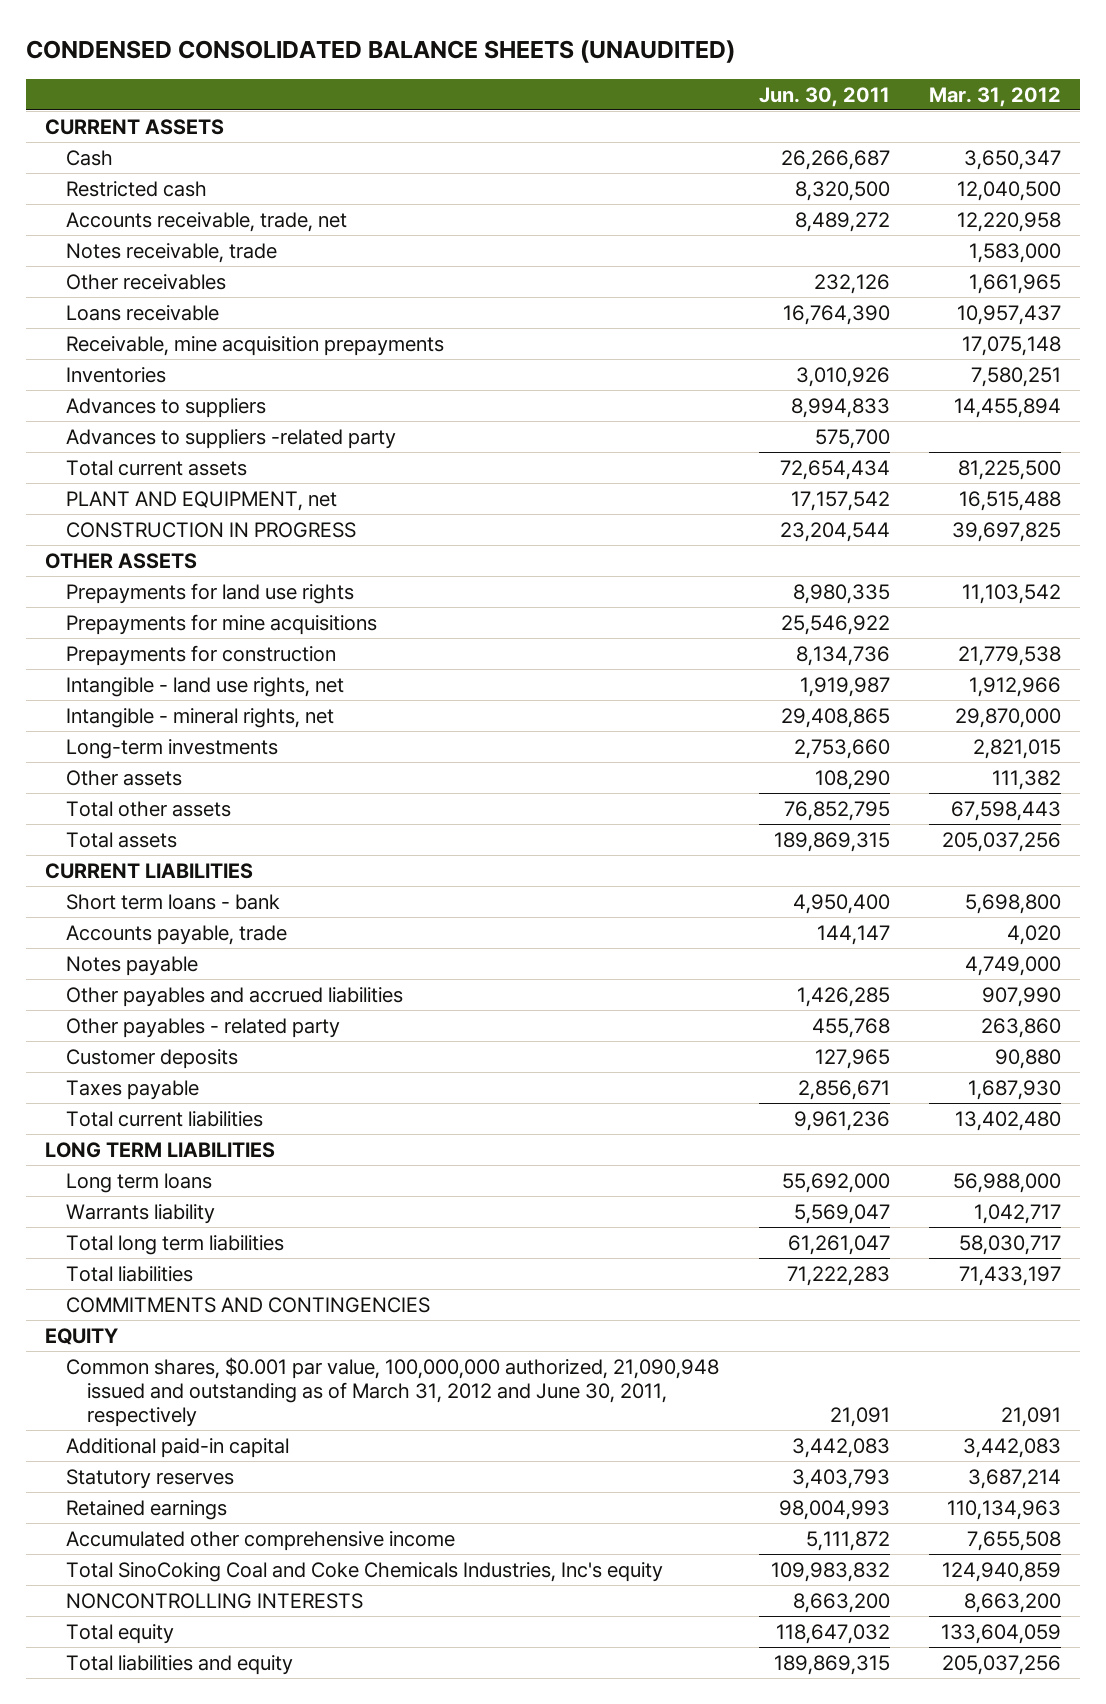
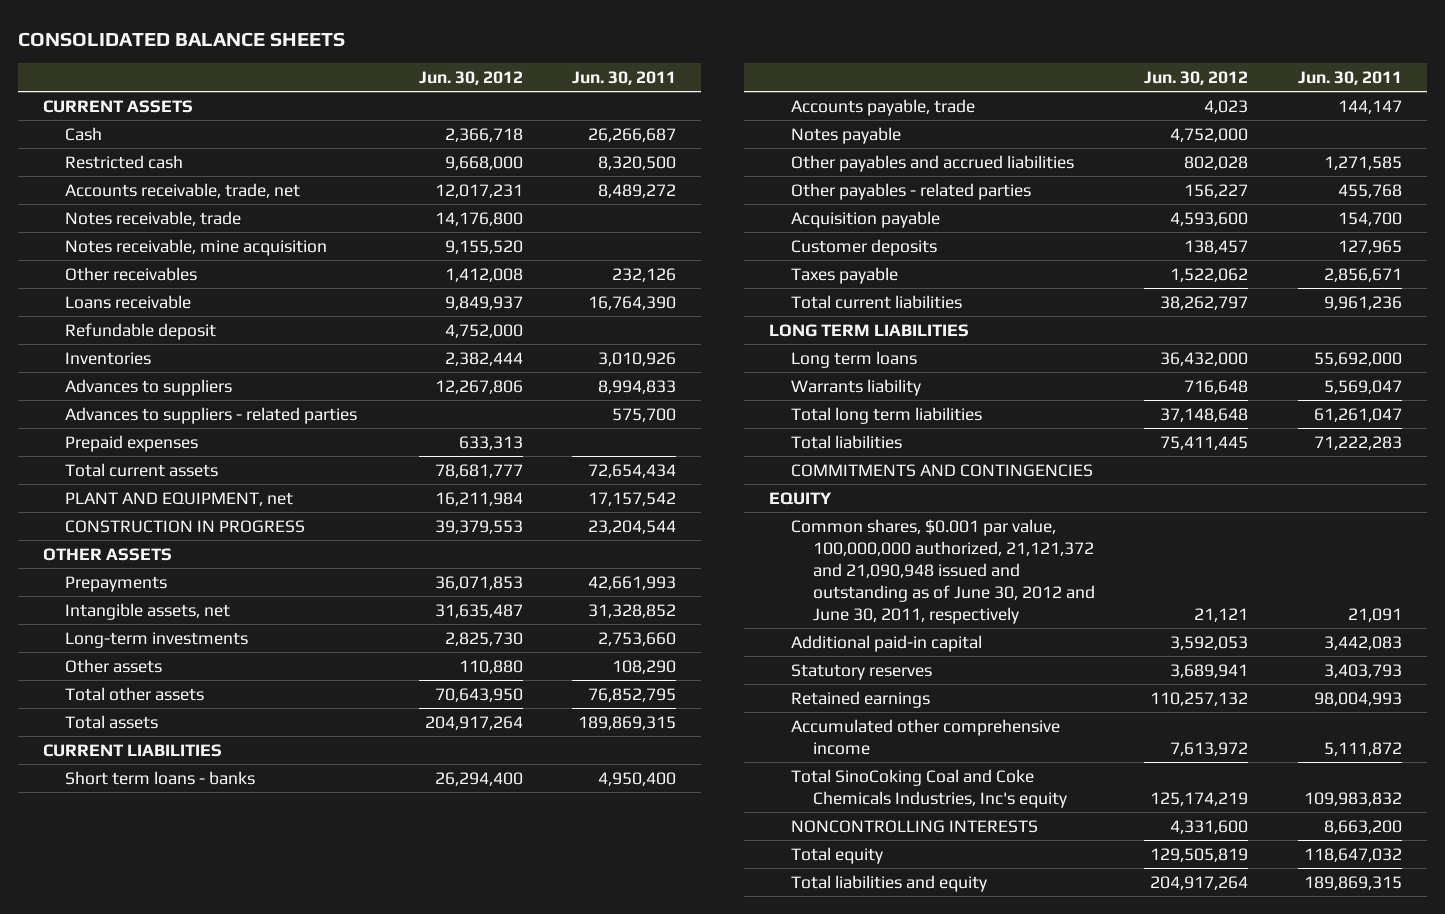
- CONDENSED CONSOLIDATED BALANCE SHEETS (UNAUDITED)
+ CONSOLIDATED BALANCE SHEETS
- | Jun. 30, 2011 | Mar. 31, 2012
+ | Jun. 30, 2012 | Jun. 30, 2011
+ Notes receivable, mine acquisition | 9,155,520 |
- Receivable, mine acquisition prepayments | | 17,075,148
+ Refundable deposit | 4,752,000 |
- Advances to suppliers -related party | 575,700 |
+ Advances to suppliers - related parties | | 575,700
+ Prepaid expenses | 633,313 |
- Prepayments for land use rights | 8,980,335 | 11,103,542
- Prepayments for mine acquisitions | 25,546,922 |
- Prepayments for construction | 8,134,736 | 21,779,538
- Intangible - land use rights, net | 1,919,987 | 1,912,966
- Intangible - mineral rights, net | 29,408,865 | 29,870,000
+ Prepayments | 36,071,853 | 42,661,993
+ Intangible assets, net | 31,635,487 | 31,328,852
- Short term loans - bank | 4,950,400 | 5,698,800
+ Short term loans - banks | 26,294,400 | 4,950,400
- Other payables and accrued liabilities | 1,426,285 | 907,990
- Other payables - related party | 455,768 | 263,860
+ Other payables and accrued liabilities | 802,028 | 1,271,585
+ Other payables - related parties | 156,227 | 455,768
+ Acquisition payable | 4,593,600 | 154,700
- Common shares, $0.001 par value, 100,000,000 authorized, 21,090,948 issued and outstanding as of March 31, 2012 and June 30, 2011, respectively | 21,091 | 21,091
+ Common shares, $0.001 par value, 100,000,000 authorized, 21,121,372 and 21,090,948 issued and outstanding as of June 30, 2012 and June 30, 2011, respectively | 21,121 | 21,091

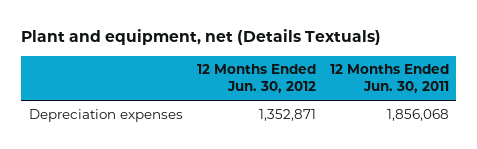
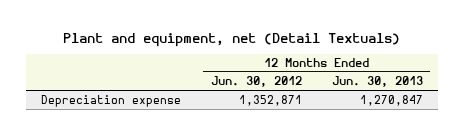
- Plant and equipment, net (Details Textuals)
+ Plant and equipment, net (Detail Textuals)
- | 12 Months Ended Jun. 30, 2012 | 12 Months Ended Jun. 30, 2011
+ | 12 Months Ended Jun. 30, 2012 | 12 Months Ended Jun. 30, 2013
- Depreciation expenses | 1,352,871 | 1,856,068
+ Depreciation expense | 1,352,871 | 1,270,847

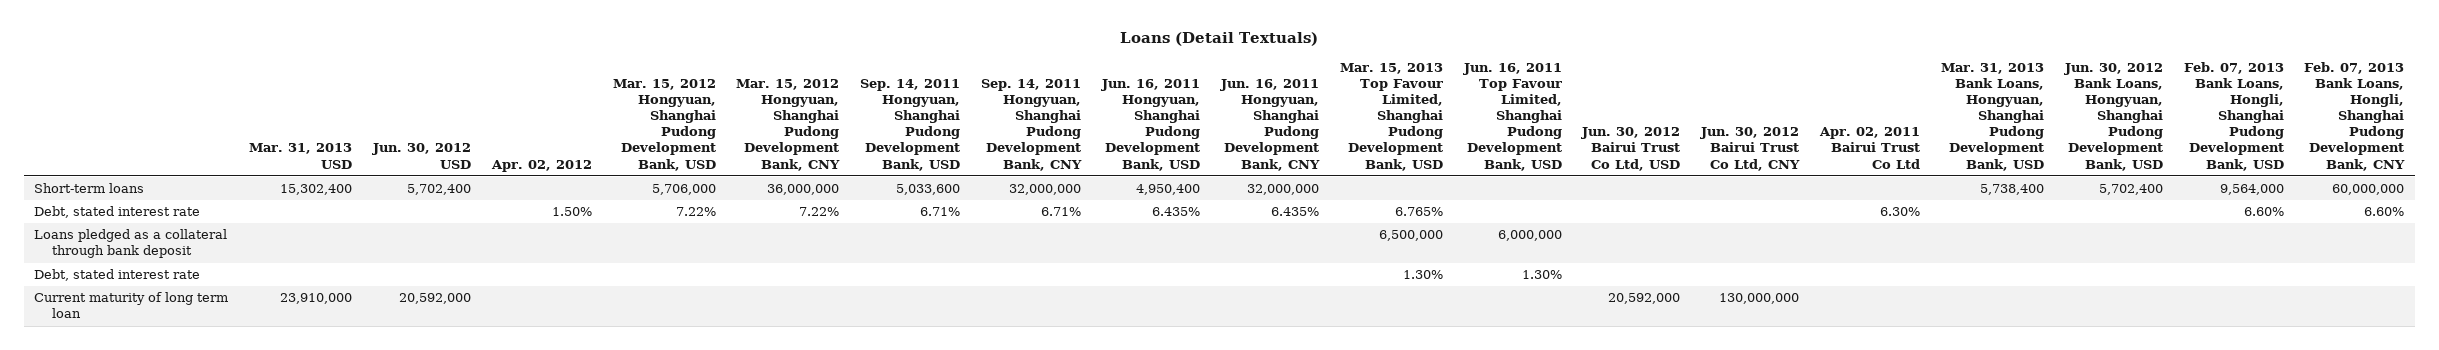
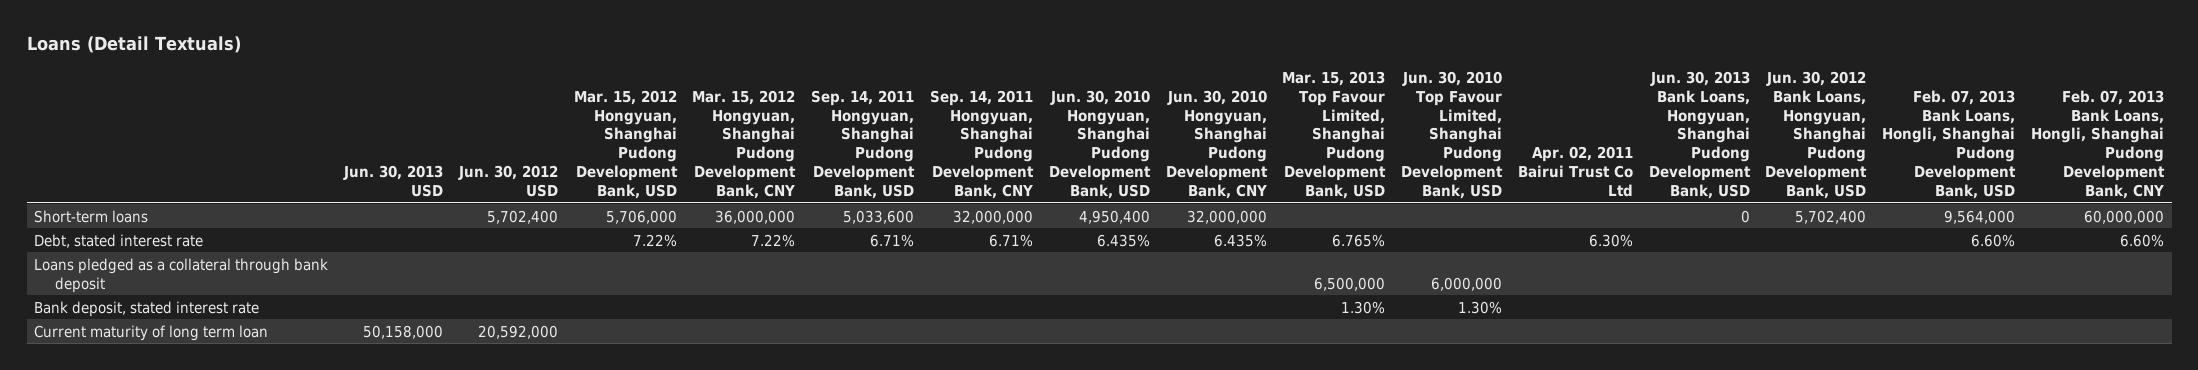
- | Mar. 31, 2013 USD | Jun. 30, 2012 USD | Apr. 02, 2012 | Mar. 15, 2012 Hongyuan, Shanghai Pudong Development Bank, USD | Mar. 15, 2012 Hongyuan, Shanghai Pudong Development Bank, CNY | Sep. 14, 2011 Hongyuan, Shanghai Pudong Development Bank, USD | Sep. 14, 2011 Hongyuan, Shanghai Pudong Development Bank, CNY | Jun. 16, 2011 Hongyuan, Shanghai Pudong Development Bank, USD | Jun. 16, 2011 Hongyuan, Shanghai Pudong Development Bank, CNY | Mar. 15, 2013 Top Favour Limited, Shanghai Pudong Development Bank, USD | Jun. 16, 2011 Top Favour Limited, Shanghai Pudong Development Bank, USD | Jun. 30, 2012 Bairui Trust Co Ltd, USD | Jun. 30, 2012 Bairui Trust Co Ltd, CNY | Apr. 02, 2011 Bairui Trust Co Ltd | Mar. 31, 2013 Bank Loans, Hongyuan, Shanghai Pudong Development Bank, USD | Jun. 30, 2012 Bank Loans, Hongyuan, Shanghai Pudong Development Bank, USD | Feb. 07, 2013 Bank Loans, Hongli, Shanghai Pudong Development Bank, USD | Feb. 07, 2013 Bank Loans, Hongli, Shanghai Pudong Development Bank, CNY
+ | Jun. 30, 2013 USD | Jun. 30, 2012 USD | Mar. 15, 2012 Hongyuan, Shanghai Pudong Development Bank, USD | Mar. 15, 2012 Hongyuan, Shanghai Pudong Development Bank, CNY | Sep. 14, 2011 Hongyuan, Shanghai Pudong Development Bank, USD | Sep. 14, 2011 Hongyuan, Shanghai Pudong Development Bank, CNY | Jun. 30, 2010 Hongyuan, Shanghai Pudong Development Bank, USD | Jun. 30, 2010 Hongyuan, Shanghai Pudong Development Bank, CNY | Mar. 15, 2013 Top Favour Limited, Shanghai Pudong Development Bank, USD | Jun. 30, 2010 Top Favour Limited, Shanghai Pudong Development Bank, USD | Apr. 02, 2011 Bairui Trust Co Ltd | Jun. 30, 2013 Bank Loans, Hongyuan, Shanghai Pudong Development Bank, USD | Jun. 30, 2012 Bank Loans, Hongyuan, Shanghai Pudong Development Bank, USD | Feb. 07, 2013 Bank Loans, Hongli, Shanghai Pudong Development Bank, USD | Feb. 07, 2013 Bank Loans, Hongli, Shanghai Pudong Development Bank, CNY
- Debt, stated interest rate | | | | | | | | | | 1.30% | 1.30% | | | | | | |
+ Bank deposit, stated interest rate | | | | | | | | | 1.30% | 1.30% | | | | |

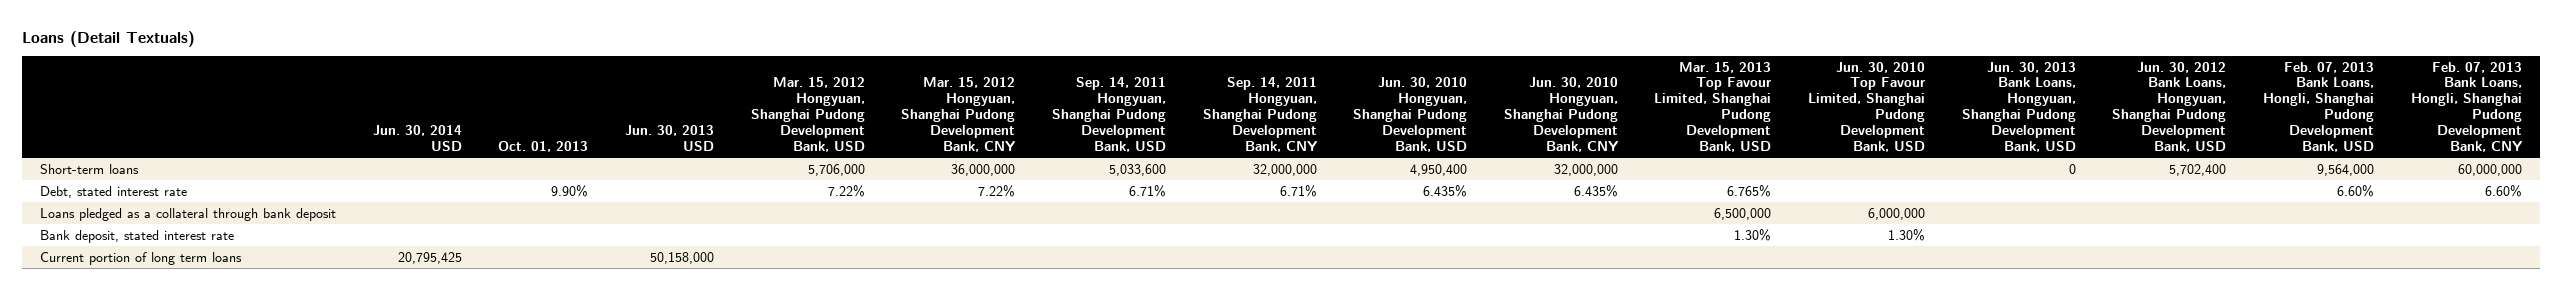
- | Jun. 30, 2013 USD | Jun. 30, 2012 USD | Mar. 15, 2012 Hongyuan, Shanghai Pudong Development Bank, USD | Mar. 15, 2012 Hongyuan, Shanghai Pudong Development Bank, CNY | Sep. 14, 2011 Hongyuan, Shanghai Pudong Development Bank, USD | Sep. 14, 2011 Hongyuan, Shanghai Pudong Development Bank, CNY | Jun. 30, 2010 Hongyuan, Shanghai Pudong Development Bank, USD | Jun. 30, 2010 Hongyuan, Shanghai Pudong Development Bank, CNY | Mar. 15, 2013 Top Favour Limited, Shanghai Pudong Development Bank, USD | Jun. 30, 2010 Top Favour Limited, Shanghai Pudong Development Bank, USD | Apr. 02, 2011 Bairui Trust Co Ltd | Jun. 30, 2013 Bank Loans, Hongyuan, Shanghai Pudong Development Bank, USD | Jun. 30, 2012 Bank Loans, Hongyuan, Shanghai Pudong Development Bank, USD | Feb. 07, 2013 Bank Loans, Hongli, Shanghai Pudong Development Bank, USD | Feb. 07, 2013 Bank Loans, Hongli, Shanghai Pudong Development Bank, CNY
+ | Jun. 30, 2014 USD | Oct. 01, 2013 | Jun. 30, 2013 USD | Mar. 15, 2012 Hongyuan, Shanghai Pudong Development Bank, USD | Mar. 15, 2012 Hongyuan, Shanghai Pudong Development Bank, CNY | Sep. 14, 2011 Hongyuan, Shanghai Pudong Development Bank, USD | Sep. 14, 2011 Hongyuan, Shanghai Pudong Development Bank, CNY | Jun. 30, 2010 Hongyuan, Shanghai Pudong Development Bank, USD | Jun. 30, 2010 Hongyuan, Shanghai Pudong Development Bank, CNY | Mar. 15, 2013 Top Favour Limited, Shanghai Pudong Development Bank, USD | Jun. 30, 2010 Top Favour Limited, Shanghai Pudong Development Bank, USD | Jun. 30, 2013 Bank Loans, Hongyuan, Shanghai Pudong Development Bank, USD | Jun. 30, 2012 Bank Loans, Hongyuan, Shanghai Pudong Development Bank, USD | Feb. 07, 2013 Bank Loans, Hongli, Shanghai Pudong Development Bank, USD | Feb. 07, 2013 Bank Loans, Hongli, Shanghai Pudong Development Bank, CNY
- Current maturity of long term loan | 50,158,000 | 20,592,000 | | | | | | | | | | | | |
+ Current portion of long term loans | 20,795,425 | | 50,158,000 | | | | | | | | | | | |

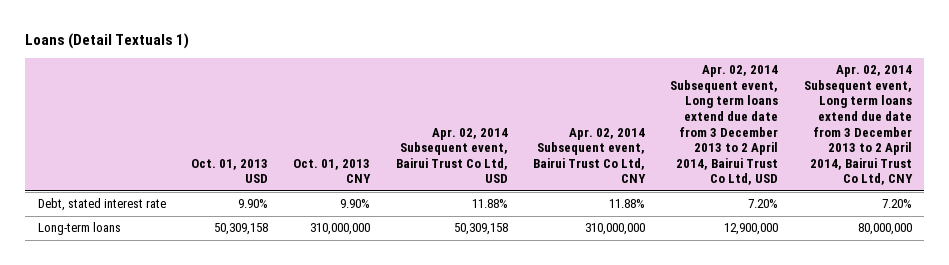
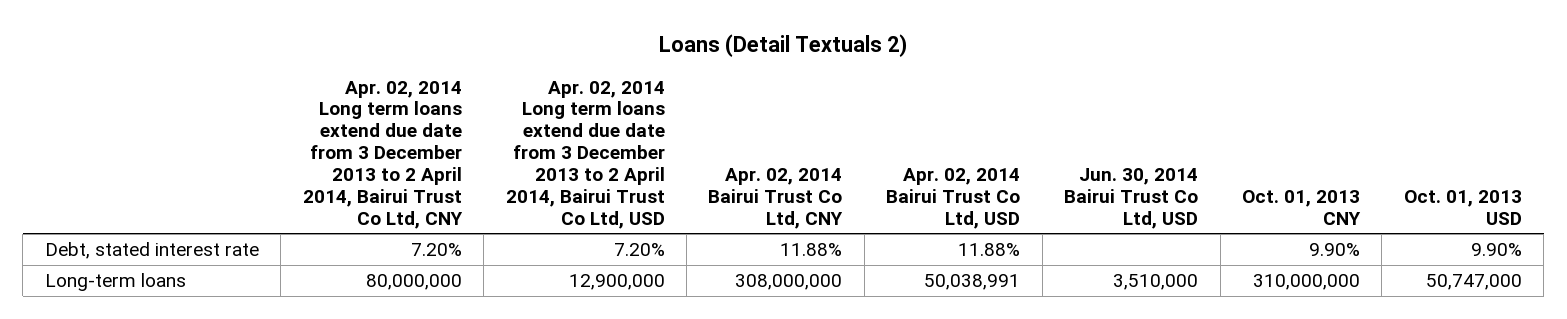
- Loans (Detail Textuals 1)
+ Loans (Detail Textuals 2)
- | Oct. 01, 2013 USD | Oct. 01, 2013 CNY | Apr. 02, 2014 Subsequent event, Bairui Trust Co Ltd, USD | Apr. 02, 2014 Subsequent event, Bairui Trust Co Ltd, CNY | Apr. 02, 2014 Subsequent event, Long term loans extend due date from 3 December 2013 to 2 April 2014, Bairui Trust Co Ltd, USD | Apr. 02, 2014 Subsequent event, Long term loans extend due date from 3 December 2013 to 2 April 2014, Bairui Trust Co Ltd, CNY
+ | Apr. 02, 2014 Long term loans extend due date from 3 December 2013 to 2 April 2014, Bairui Trust Co Ltd, CNY | Apr. 02, 2014 Long term loans extend due date from 3 December 2013 to 2 April 2014, Bairui Trust Co Ltd, USD | Apr. 02, 2014 Bairui Trust Co Ltd, CNY | Apr. 02, 2014 Bairui Trust Co Ltd, USD | Jun. 30, 2014 Bairui Trust Co Ltd, USD | Oct. 01, 2013 CNY | Oct. 01, 2013 USD
- Long-term loans | 50,309,158 | 310,000,000 | 50,309,158 | 310,000,000 | 12,900,000 | 80,000,000
+ Long-term loans | 80,000,000 | 12,900,000 | 308,000,000 | 50,038,991 | 3,510,000 | 310,000,000 | 50,747,000

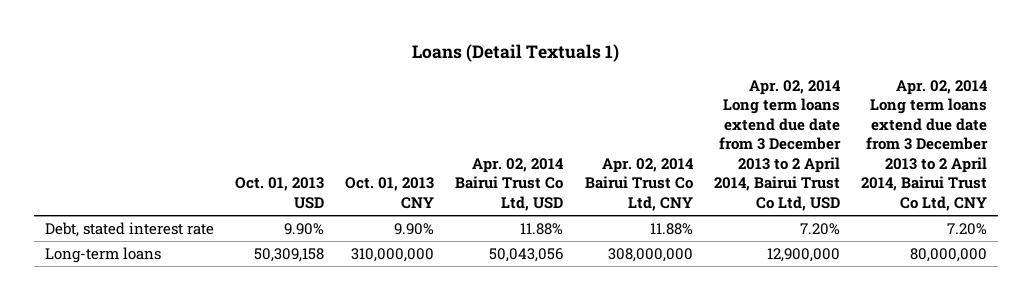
- Loans (Detail Textuals 2)
+ Loans (Detail Textuals 1)
- | Apr. 02, 2014 Long term loans extend due date from 3 December 2013 to 2 April 2014, Bairui Trust Co Ltd, CNY | Apr. 02, 2014 Long term loans extend due date from 3 December 2013 to 2 April 2014, Bairui Trust Co Ltd, USD | Apr. 02, 2014 Bairui Trust Co Ltd, CNY | Apr. 02, 2014 Bairui Trust Co Ltd, USD | Jun. 30, 2014 Bairui Trust Co Ltd, USD | Oct. 01, 2013 CNY | Oct. 01, 2013 USD
+ | Oct. 01, 2013 USD | Oct. 01, 2013 CNY | Apr. 02, 2014 Bairui Trust Co Ltd, USD | Apr. 02, 2014 Bairui Trust Co Ltd, CNY | Apr. 02, 2014 Long term loans extend due date from 3 December 2013 to 2 April 2014, Bairui Trust Co Ltd, USD | Apr. 02, 2014 Long term loans extend due date from 3 December 2013 to 2 April 2014, Bairui Trust Co Ltd, CNY
- Long-term loans | 80,000,000 | 12,900,000 | 308,000,000 | 50,038,991 | 3,510,000 | 310,000,000 | 50,747,000
+ Long-term loans | 50,309,158 | 310,000,000 | 50,043,056 | 308,000,000 | 12,900,000 | 80,000,000

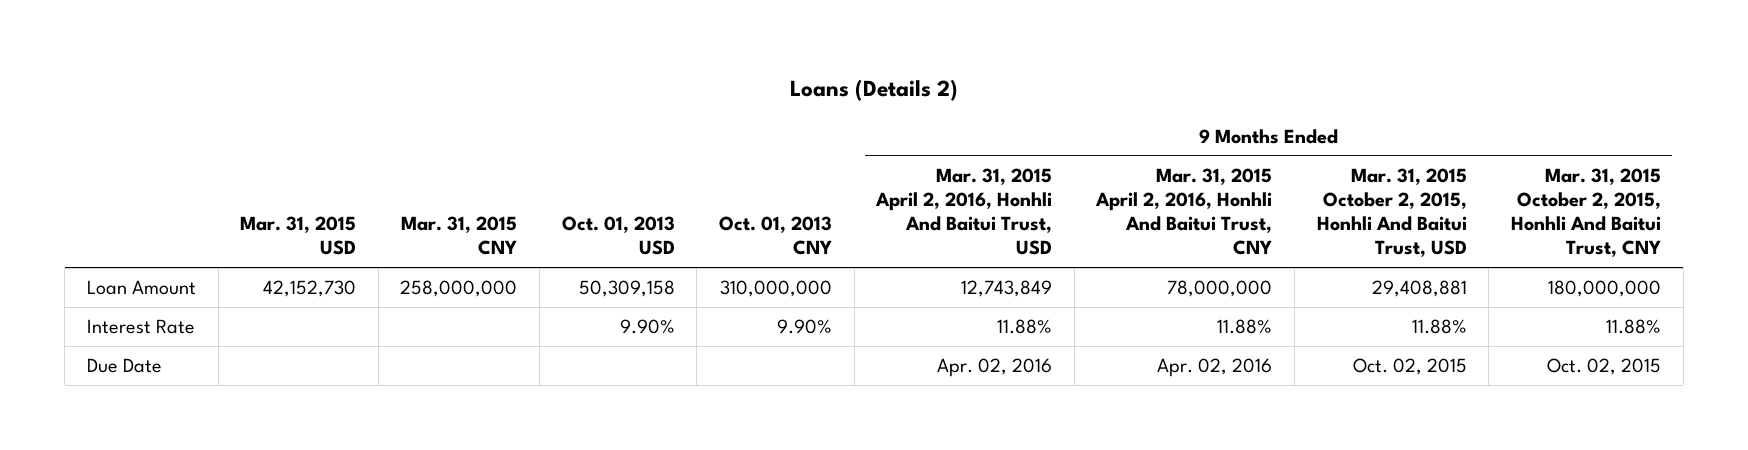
- Loans (Detail Textuals 1)
+ Loans (Details 2)
- | Oct. 01, 2013 USD | Oct. 01, 2013 CNY | Apr. 02, 2014 Bairui Trust Co Ltd, USD | Apr. 02, 2014 Bairui Trust Co Ltd, CNY | Apr. 02, 2014 Long term loans extend due date from 3 December 2013 to 2 April 2014, Bairui Trust Co Ltd, USD | Apr. 02, 2014 Long term loans extend due date from 3 December 2013 to 2 April 2014, Bairui Trust Co Ltd, CNY
+ | Mar. 31, 2015 USD | Mar. 31, 2015 CNY | Oct. 01, 2013 USD | Oct. 01, 2013 CNY | 9 Months Ended Mar. 31, 2015 April 2, 2016, Honhli And Baitui Trust, USD | 9 Months Ended Mar. 31, 2015 April 2, 2016, Honhli And Baitui Trust, CNY | 9 Months Ended Mar. 31, 2015 October 2, 2015, Honhli And Baitui Trust, USD | 9 Months Ended Mar. 31, 2015 October 2, 2015, Honhli And Baitui Trust, CNY
- Debt, stated interest rate | 9.90% | 9.90% | 11.88% | 11.88% | 7.20% | 7.20%
- Long-term loans | 50,309,158 | 310,000,000 | 50,043,056 | 308,000,000 | 12,900,000 | 80,000,000
+ Loan Amount | 42,152,730 | 258,000,000 | 50,309,158 | 310,000,000 | 12,743,849 | 78,000,000 | 29,408,881 | 180,000,000
+ Interest Rate | | | 9.90% | 9.90% | 11.88% | 11.88% | 11.88% | 11.88%
+ Due Date | | | | | Apr. 02, 2016 | Apr. 02, 2016 | Oct. 02, 2015 | Oct. 02, 2015

